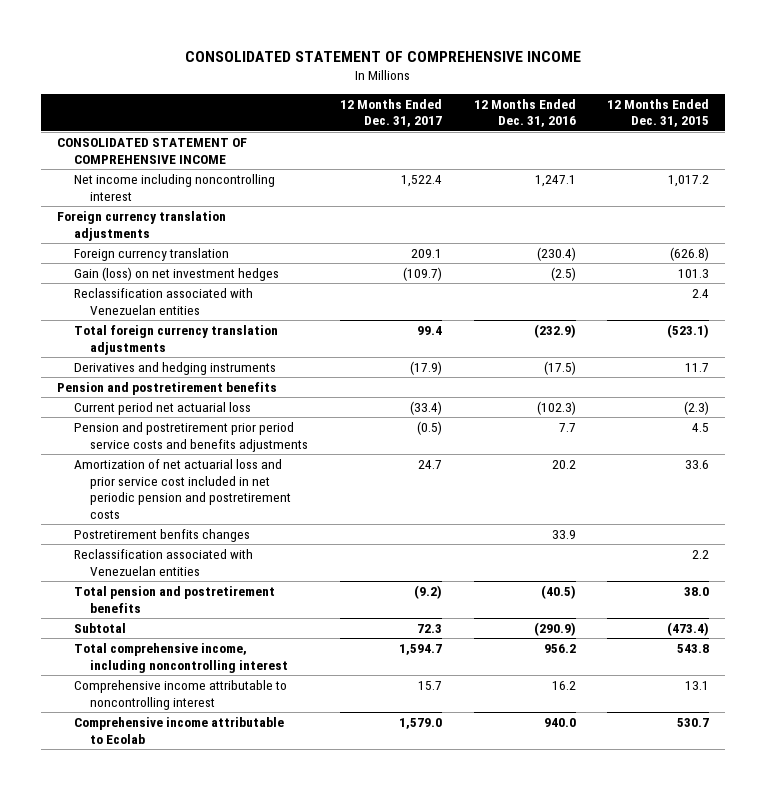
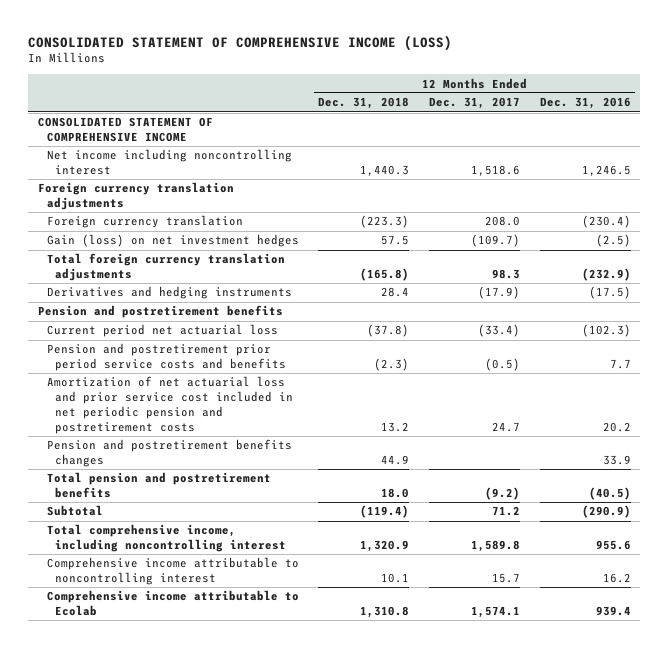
- CONSOLIDATED STATEMENT OF COMPREHENSIVE INCOME
+ CONSOLIDATED STATEMENT OF COMPREHENSIVE INCOME (LOSS)
- | 12 Months Ended Dec. 31, 2017 | 12 Months Ended Dec. 31, 2016 | 12 Months Ended Dec. 31, 2015
+ | 12 Months Ended Dec. 31, 2018 | 12 Months Ended Dec. 31, 2017 | 12 Months Ended Dec. 31, 2016
- Net income including noncontrolling interest | 1,522.4 | 1,247.1 | 1,017.2
+ Net income including noncontrolling interest | 1,440.3 | 1,518.6 | 1,246.5
- Foreign currency translation | 209.1 | (230.4) | (626.8)
+ Foreign currency translation | (223.3) | 208.0 | (230.4)
- Reclassification associated with Venezuelan entities | | | 2.4
- Total foreign currency translation adjustments | 99.4 | (232.9) | (523.1)
+ Total foreign currency translation adjustments | (165.8) | 98.3 | (232.9)
- Pension and postretirement prior period service costs and benefits adjustments | (0.5) | 7.7 | 4.5
+ Pension and postretirement prior period service costs and benefits | (2.3) | (0.5) | 7.7
- Postretirement benfits changes | | 33.9 |
- Reclassification associated with Venezuelan entities | | | 2.2
+ Pension and postretirement benefits changes | 44.9 | | 33.9
- Subtotal | 72.3 | (290.9) | (473.4)
- Total comprehensive income, including noncontrolling interest | 1,594.7 | 956.2 | 543.8
+ Subtotal | (119.4) | 71.2 | (290.9)
+ Total comprehensive income, including noncontrolling interest | 1,320.9 | 1,589.8 | 955.6
- Comprehensive income attributable to Ecolab | 1,579.0 | 940.0 | 530.7
+ Comprehensive income attributable to Ecolab | 1,310.8 | 1,574.1 | 939.4

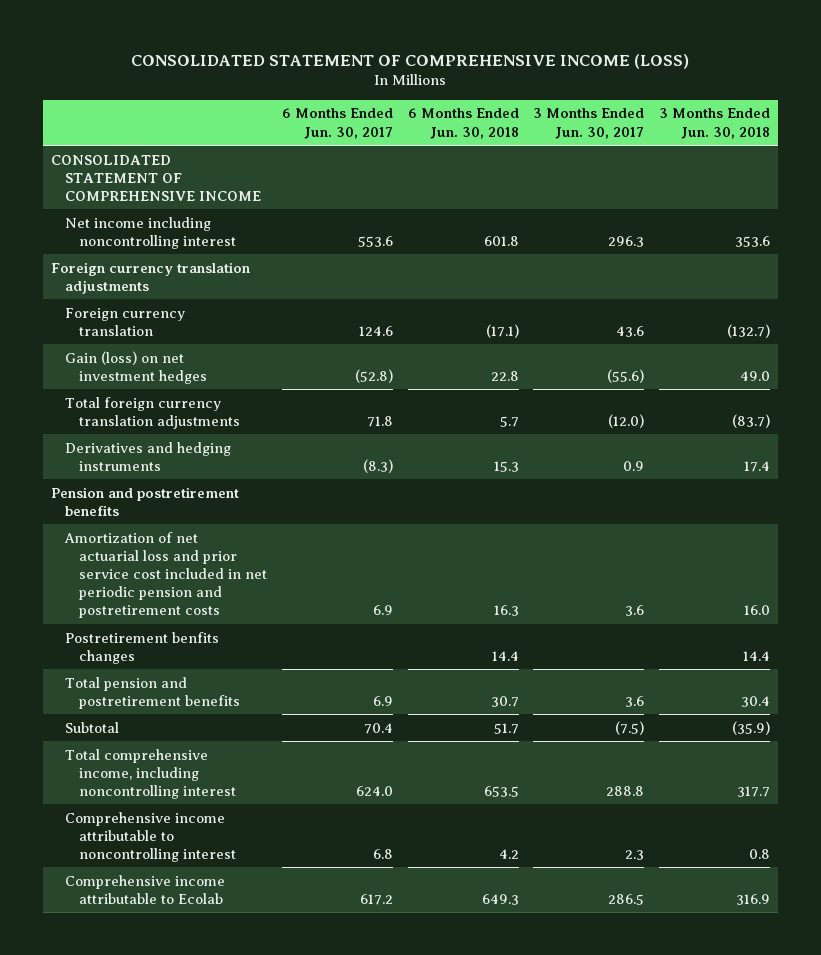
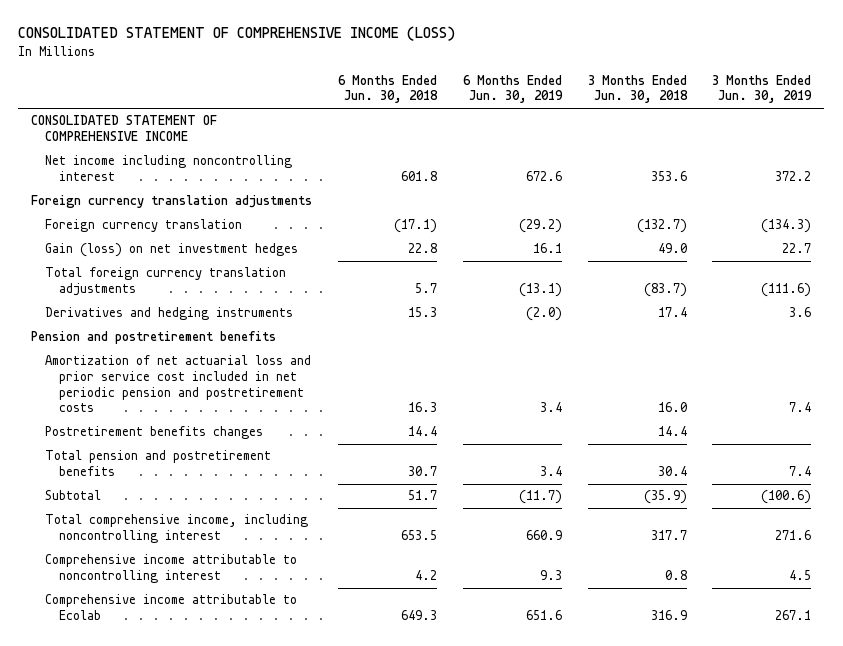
- | 6 Months Ended Jun. 30, 2017 | 6 Months Ended Jun. 30, 2018 | 3 Months Ended Jun. 30, 2017 | 3 Months Ended Jun. 30, 2018
+ | 6 Months Ended Jun. 30, 2018 | 6 Months Ended Jun. 30, 2019 | 3 Months Ended Jun. 30, 2018 | 3 Months Ended Jun. 30, 2019
- Postretirement benfits changes | | 14.4 | | 14.4
+ Postretirement benefits changes | 14.4 | | 14.4 |

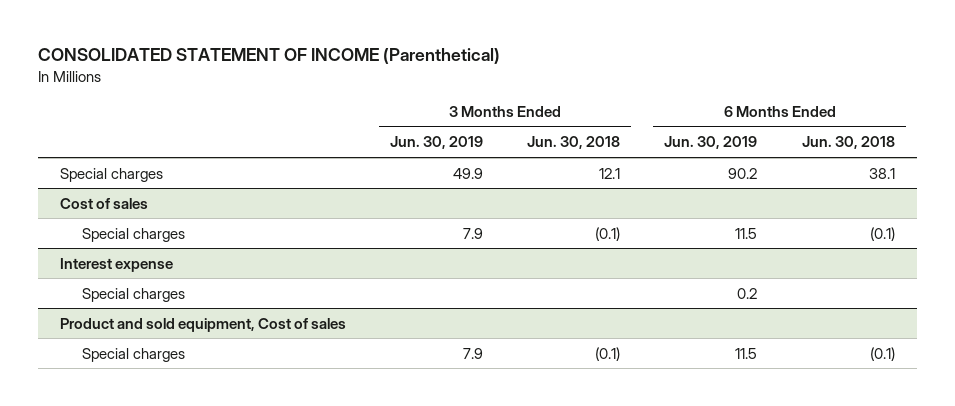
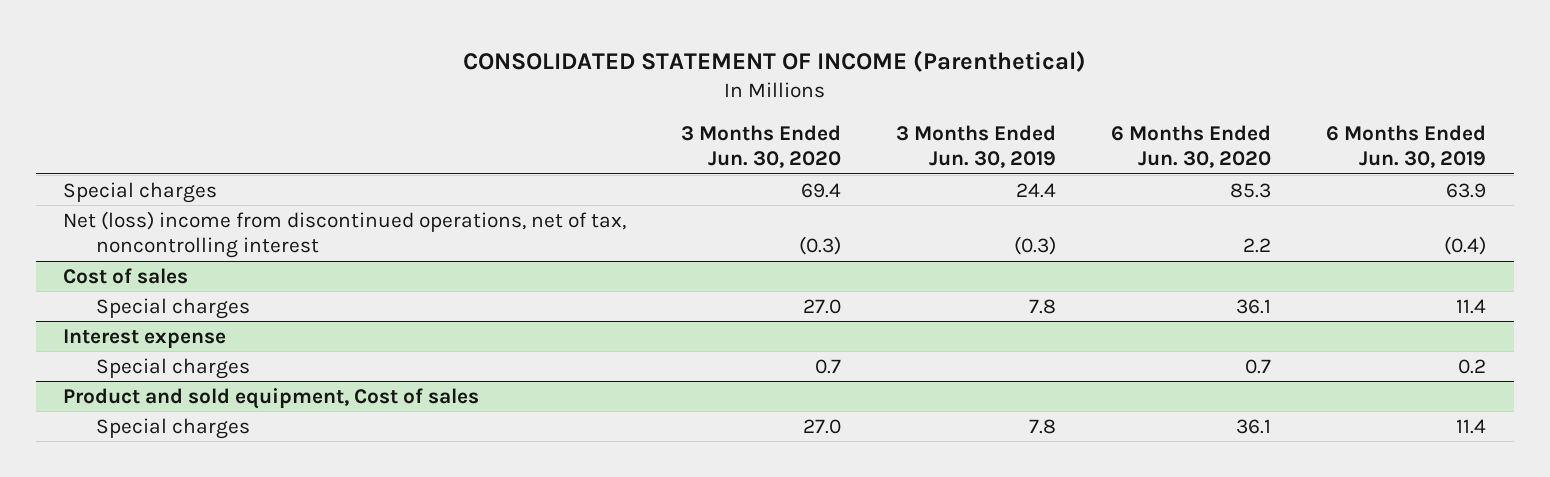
- | 3 Months Ended Jun. 30, 2019 | 3 Months Ended Jun. 30, 2018 | 6 Months Ended Jun. 30, 2019 | 6 Months Ended Jun. 30, 2018
+ | 3 Months Ended Jun. 30, 2020 | 3 Months Ended Jun. 30, 2019 | 6 Months Ended Jun. 30, 2020 | 6 Months Ended Jun. 30, 2019
- Special charges | 49.9 | 12.1 | 90.2 | 38.1
+ Special charges | 69.4 | 24.4 | 85.3 | 63.9
+ Net (loss) income from discontinued operations, net of tax, noncontrolling interest | (0.3) | (0.3) | 2.2 | (0.4)
@ Cost of sales
- Special charges | 7.9 | (0.1) | 11.5 | (0.1)
+ Special charges | 27.0 | 7.8 | 36.1 | 11.4
@ Product and sold equipment, Cost of sales
- Special charges | 7.9 | (0.1) | 11.5 | (0.1)
+ Special charges | 27.0 | 7.8 | 36.1 | 11.4

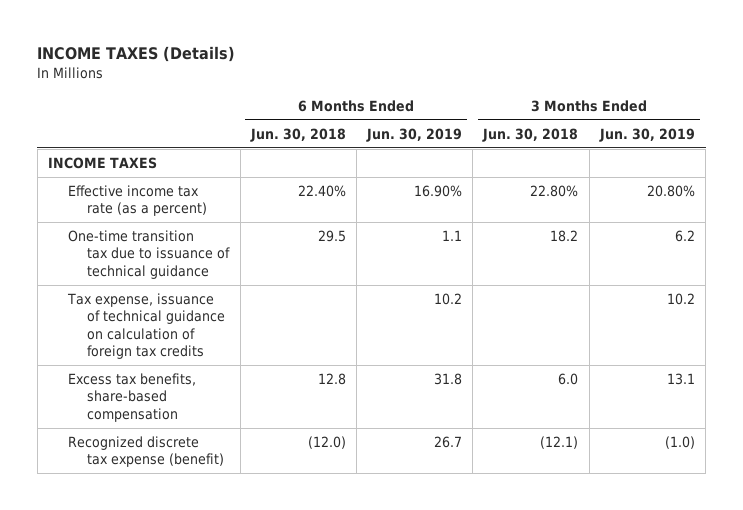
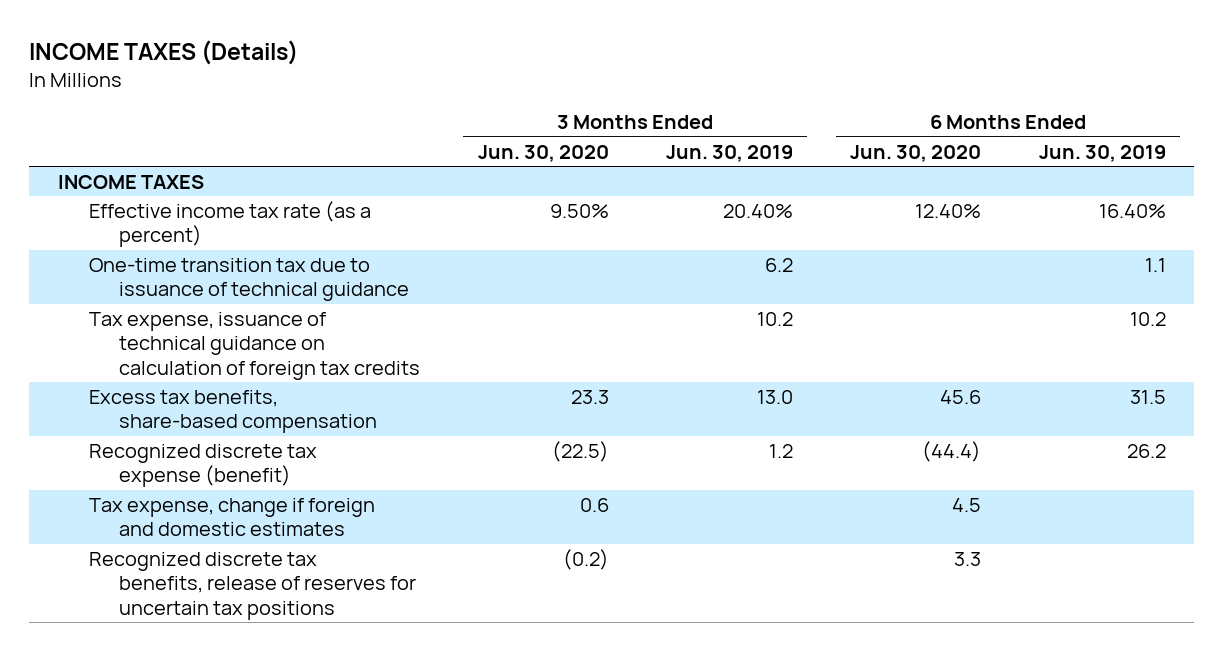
- | 6 Months Ended Jun. 30, 2018 | 6 Months Ended Jun. 30, 2019 | 3 Months Ended Jun. 30, 2018 | 3 Months Ended Jun. 30, 2019
+ | 3 Months Ended Jun. 30, 2020 | 3 Months Ended Jun. 30, 2019 | 6 Months Ended Jun. 30, 2020 | 6 Months Ended Jun. 30, 2019
- Effective income tax rate (as a percent) | 22.40% | 16.90% | 22.80% | 20.80%
+ Effective income tax rate (as a percent) | 9.50% | 20.40% | 12.40% | 16.40%
- Excess tax benefits, share-based compensation | 12.8 | 31.8 | 6.0 | 13.1
- Recognized discrete tax expense (benefit) | (12.0) | 26.7 | (12.1) | (1.0)
+ Excess tax benefits, share-based compensation | 23.3 | 13.0 | 45.6 | 31.5
+ Recognized discrete tax expense (benefit) | (22.5) | 1.2 | (44.4) | 26.2
+ Tax expense, change if foreign and domestic estimates | 0.6 | | 4.5 |
+ Recognized discrete tax benefits, release of reserves for uncertain tax positions | (0.2) | | 3.3 |

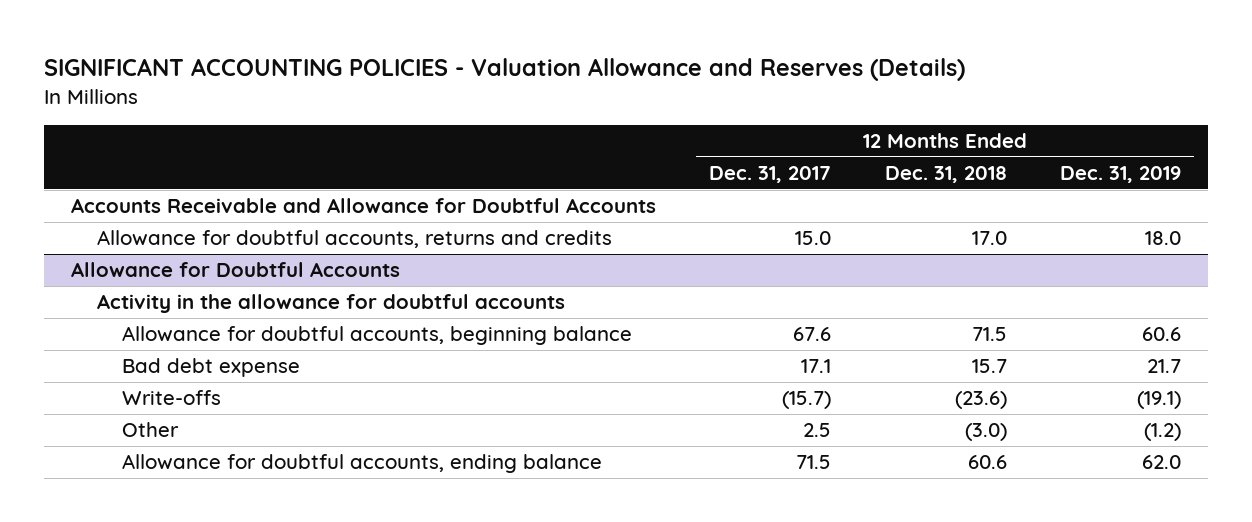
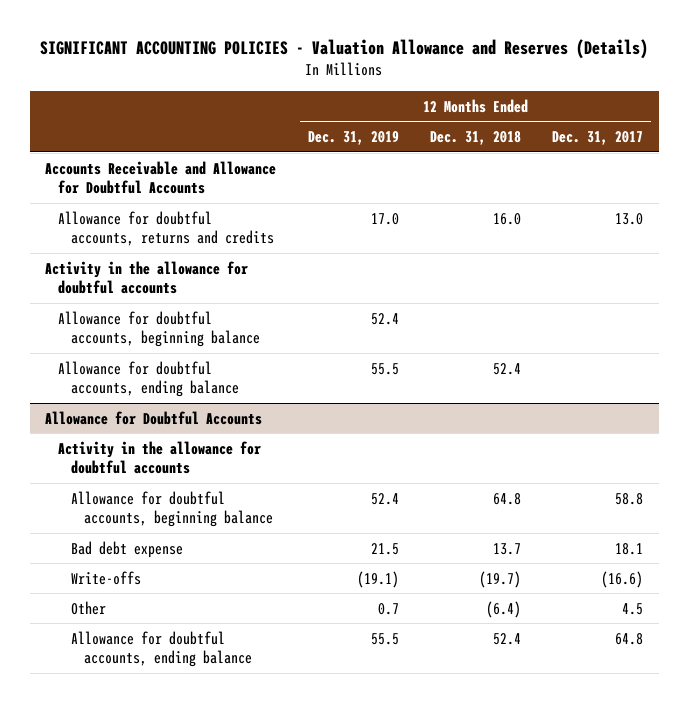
- | 12 Months Ended Dec. 31, 2017 | 12 Months Ended Dec. 31, 2018 | 12 Months Ended Dec. 31, 2019
+ | 12 Months Ended Dec. 31, 2019 | 12 Months Ended Dec. 31, 2018 | 12 Months Ended Dec. 31, 2017
- Allowance for doubtful accounts, returns and credits | 15.0 | 17.0 | 18.0
+ Allowance for doubtful accounts, returns and credits | 17.0 | 16.0 | 13.0
+ Activity in the allowance for doubtful accounts
+ Allowance for doubtful accounts, beginning balance | 52.4 | |
+ Allowance for doubtful accounts, ending balance | 55.5 | 52.4 |
@ Allowance for Doubtful Accounts
- Allowance for doubtful accounts, beginning balance | 67.6 | 71.5 | 60.6
- Bad debt expense | 17.1 | 15.7 | 21.7
- Write-offs | (15.7) | (23.6) | (19.1)
- Other | 2.5 | (3.0) | (1.2)
- Allowance for doubtful accounts, ending balance | 71.5 | 60.6 | 62.0
+ Allowance for doubtful accounts, beginning balance | 52.4 | 64.8 | 58.8
+ Bad debt expense | 21.5 | 13.7 | 18.1
+ Write-offs | (19.1) | (19.7) | (16.6)
+ Other | 0.7 | (6.4) | 4.5
+ Allowance for doubtful accounts, ending balance | 55.5 | 52.4 | 64.8

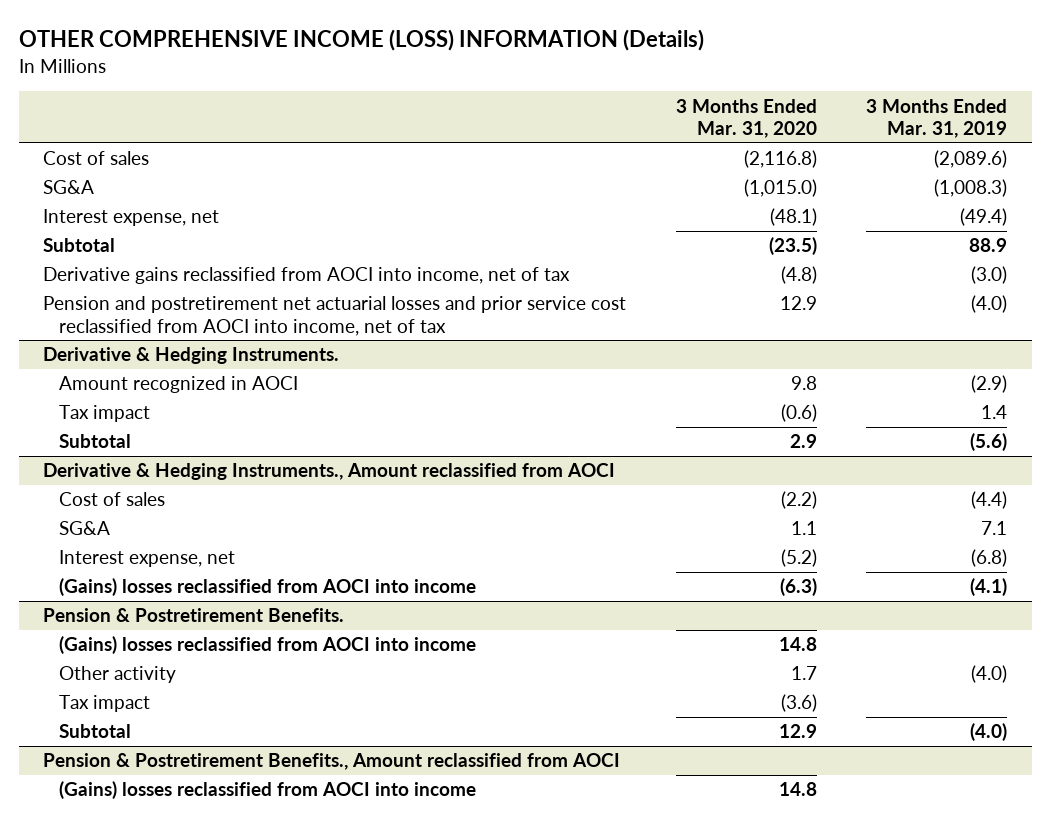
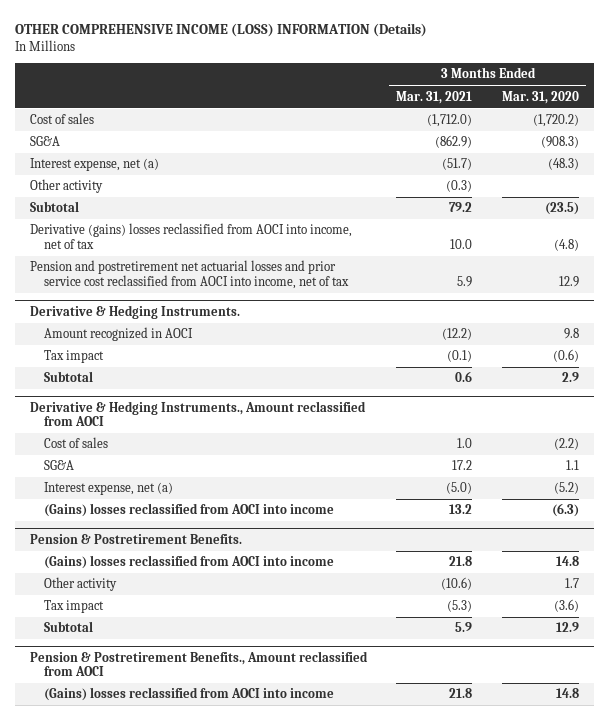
- | 3 Months Ended Mar. 31, 2020 | 3 Months Ended Mar. 31, 2019
+ | 3 Months Ended Mar. 31, 2021 | 3 Months Ended Mar. 31, 2020
- Cost of sales | (2,116.8) | (2,089.6)
- SG&A | (1,015.0) | (1,008.3)
- Interest expense, net | (48.1) | (49.4)
+ Cost of sales | (1,712.0) | (1,720.2)
+ SG&A | (862.9) | (908.3)
+ Interest expense, net (a) | (51.7) | (48.3)
+ Other activity | (0.3) |
- Derivative gains reclassified from AOCI into income, net of tax | (4.8) | (3.0)
+ Derivative (gains) losses reclassified from AOCI into income, net of tax | 10.0 | (4.8)
@ Derivative & Hedging Instruments., Amount reclassified from AOCI
- Interest expense, net | (5.2) | (6.8)
+ Interest expense, net (a) | (5.0) | (5.2)

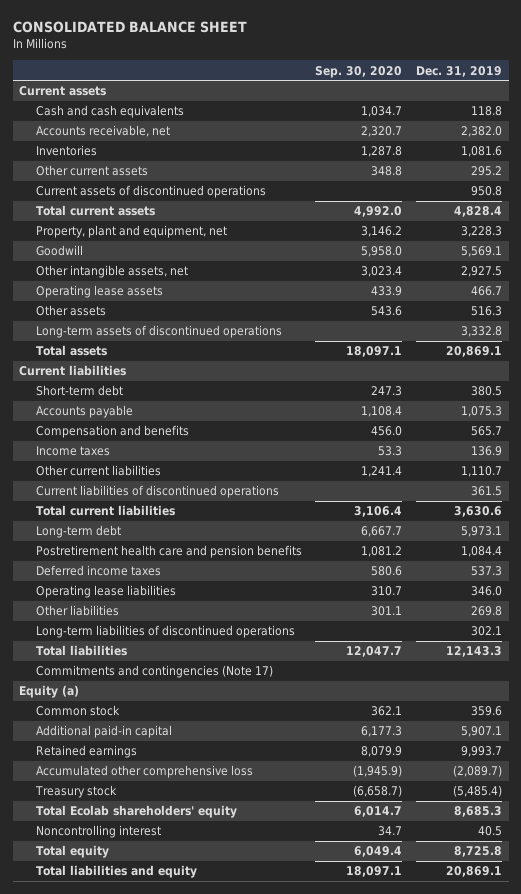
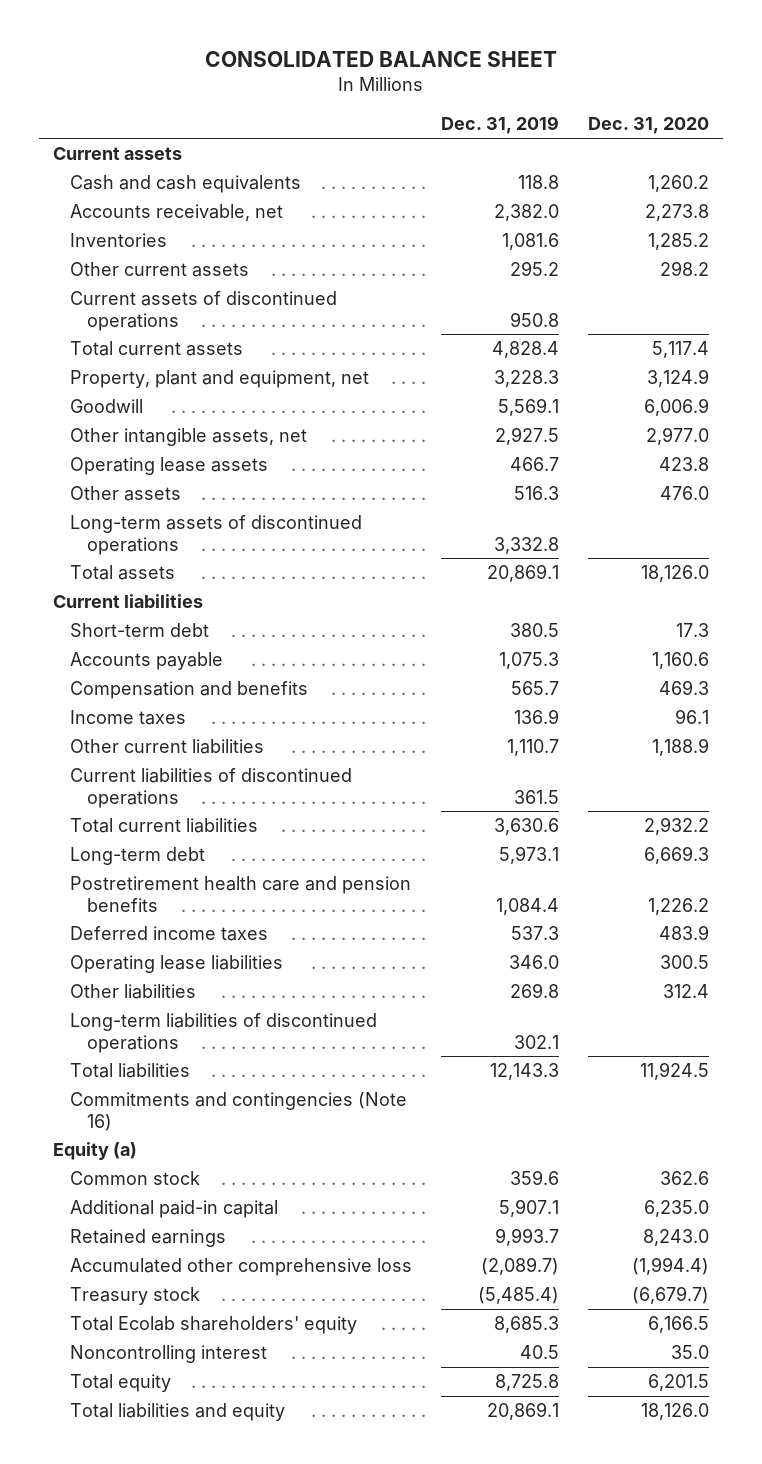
- | Sep. 30, 2020 | Dec. 31, 2019
+ | Dec. 31, 2019 | Dec. 31, 2020
- Commitments and contingencies (Note 17)
+ Commitments and contingencies (Note 16)

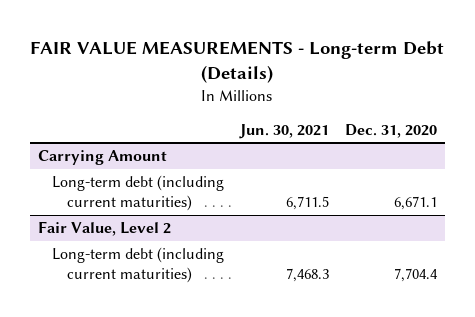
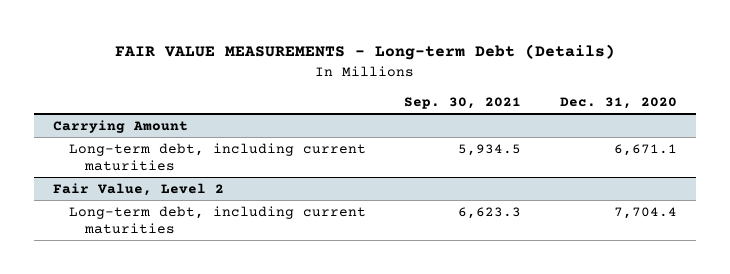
- | Jun. 30, 2021 | Dec. 31, 2020
+ | Sep. 30, 2021 | Dec. 31, 2020
@ Carrying Amount
- Long-term debt (including current maturities) | 6,711.5 | 6,671.1
+ Long-term debt, including current maturities | 5,934.5 | 6,671.1
@ Fair Value, Level 2
- Long-term debt (including current maturities) | 7,468.3 | 7,704.4
+ Long-term debt, including current maturities | 6,623.3 | 7,704.4

